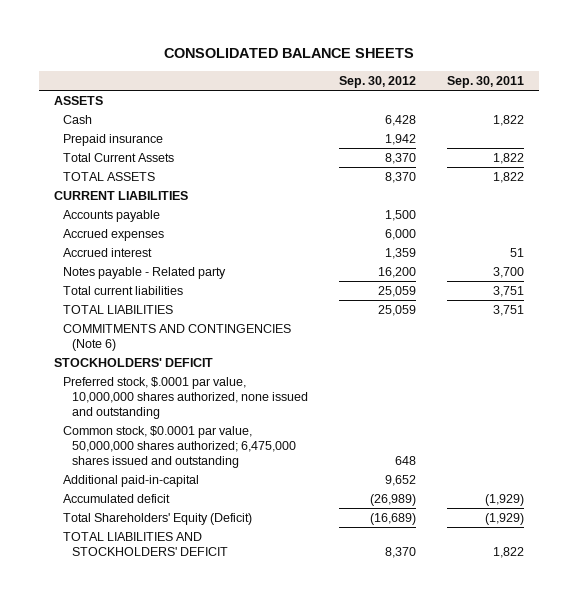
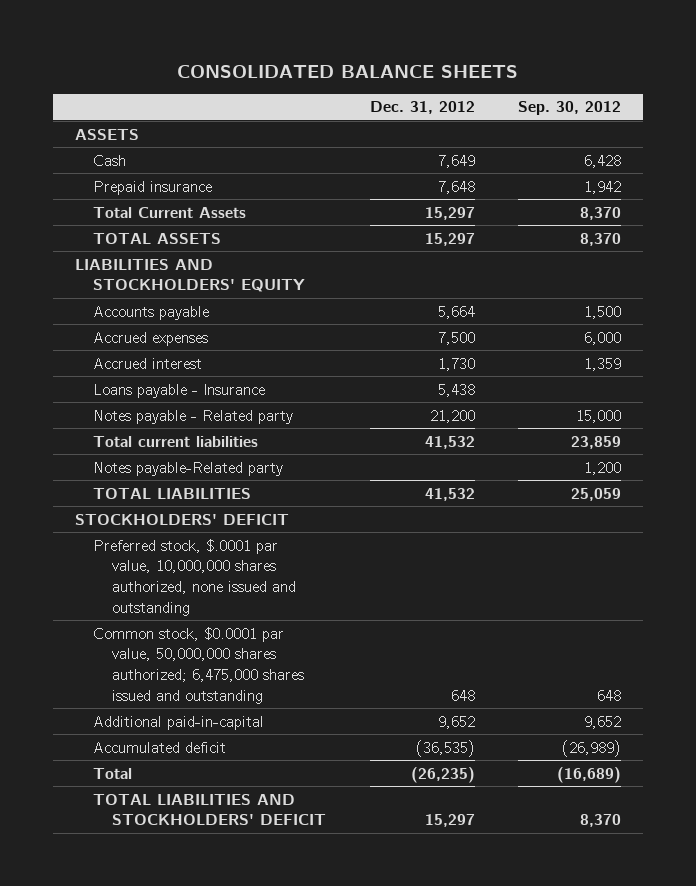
- | Sep. 30, 2012 | Sep. 30, 2011
+ | Dec. 31, 2012 | Sep. 30, 2012
- CURRENT LIABILITIES
+ LIABILITIES AND STOCKHOLDERS' EQUITY
- Notes payable - Related party | 16,200 | 3,700
- Total current liabilities | 25,059 | 3,751
+ Loans payable - Insurance | 5,438 |
+ Notes payable - Related party | 21,200 | 15,000
+ Total current liabilities | 41,532 | 23,859
+ Notes payable-Related party | | 1,200
- COMMITMENTS AND CONTINGENCIES (Note 6)
- Total Shareholders' Equity (Deficit) | (16,689) | (1,929)
+ Total | (26,235) | (16,689)

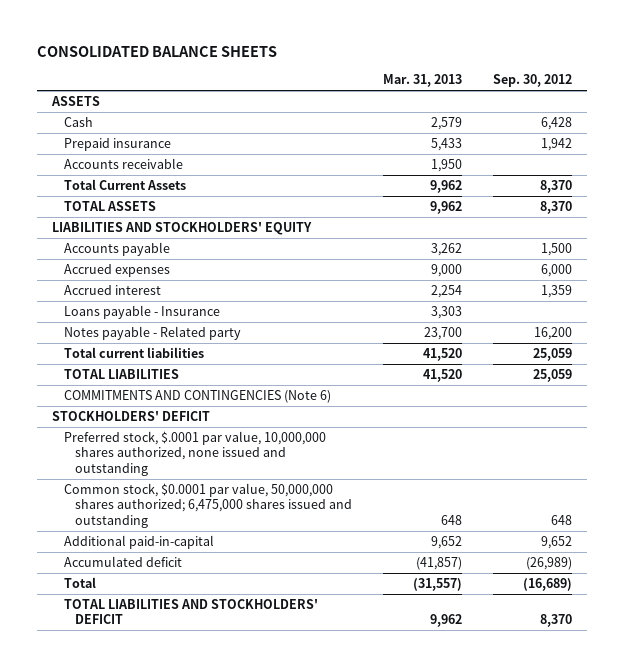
- | Dec. 31, 2012 | Sep. 30, 2012
+ | Mar. 31, 2013 | Sep. 30, 2012
+ Accounts receivable | 1,950 |
- Notes payable - Related party | 21,200 | 15,000
- Total current liabilities | 41,532 | 23,859
- Notes payable-Related party | | 1,200
+ Notes payable - Related party | 23,700 | 16,200
+ Total current liabilities | 41,520 | 25,059
+ COMMITMENTS AND CONTINGENCIES (Note 6)

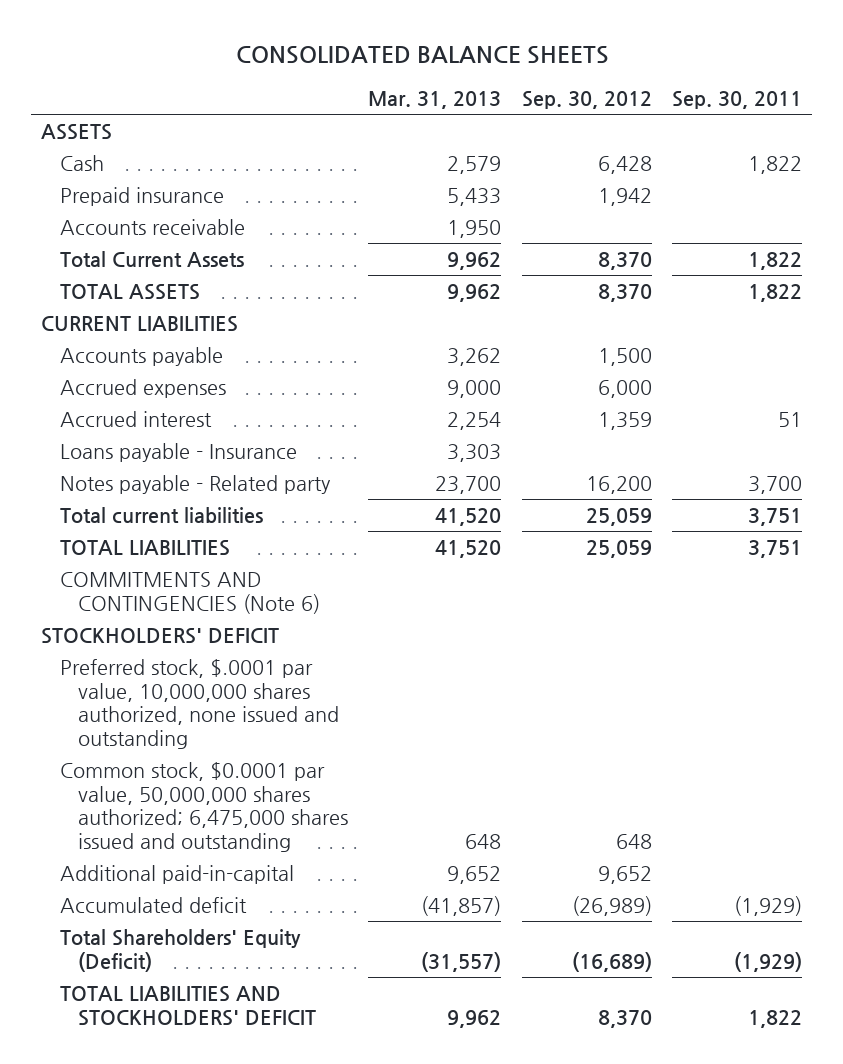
- | Mar. 31, 2013 | Sep. 30, 2012
+ | Mar. 31, 2013 | Sep. 30, 2012 | Sep. 30, 2011
- LIABILITIES AND STOCKHOLDERS' EQUITY
+ CURRENT LIABILITIES
- Total | (31,557) | (16,689)
+ Total Shareholders' Equity (Deficit) | (31,557) | (16,689) | (1,929)

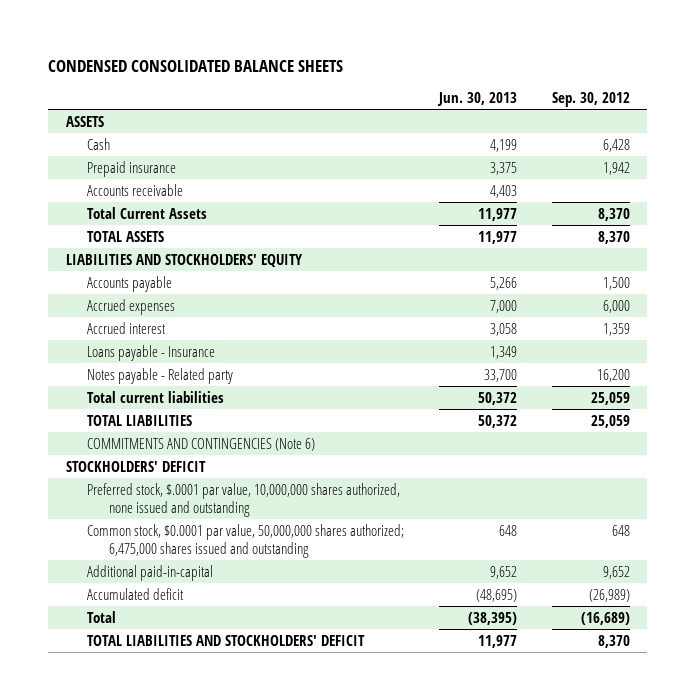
- CONSOLIDATED BALANCE SHEETS
+ CONDENSED CONSOLIDATED BALANCE SHEETS
- | Mar. 31, 2013 | Sep. 30, 2012 | Sep. 30, 2011
+ | Jun. 30, 2013 | Sep. 30, 2012
- CURRENT LIABILITIES
+ LIABILITIES AND STOCKHOLDERS' EQUITY
- Total Shareholders' Equity (Deficit) | (31,557) | (16,689) | (1,929)
+ Total | (38,395) | (16,689)

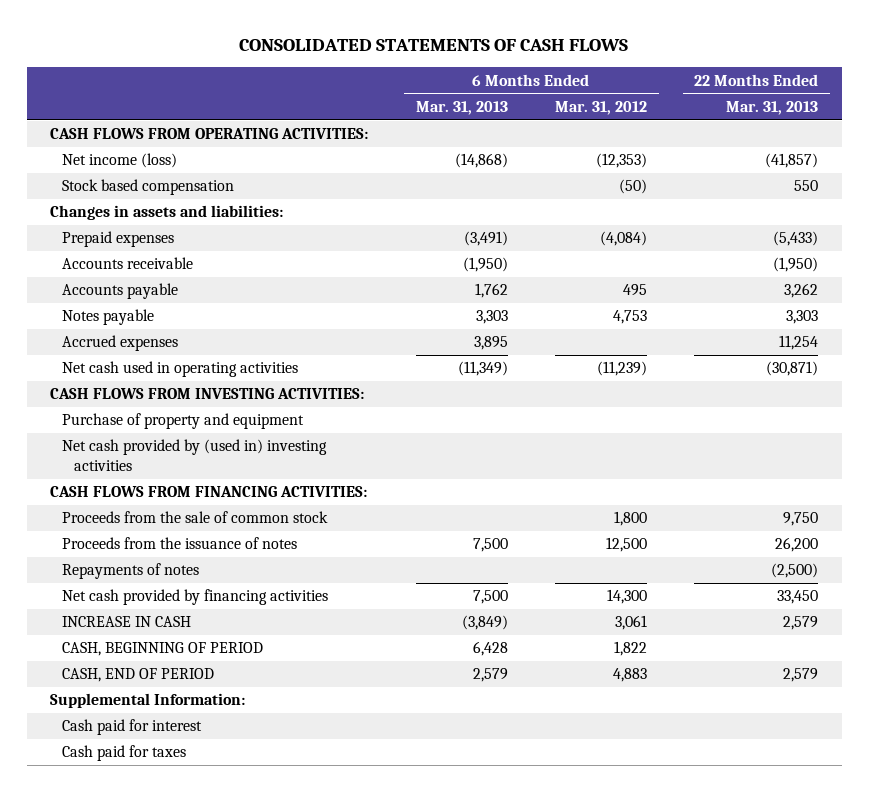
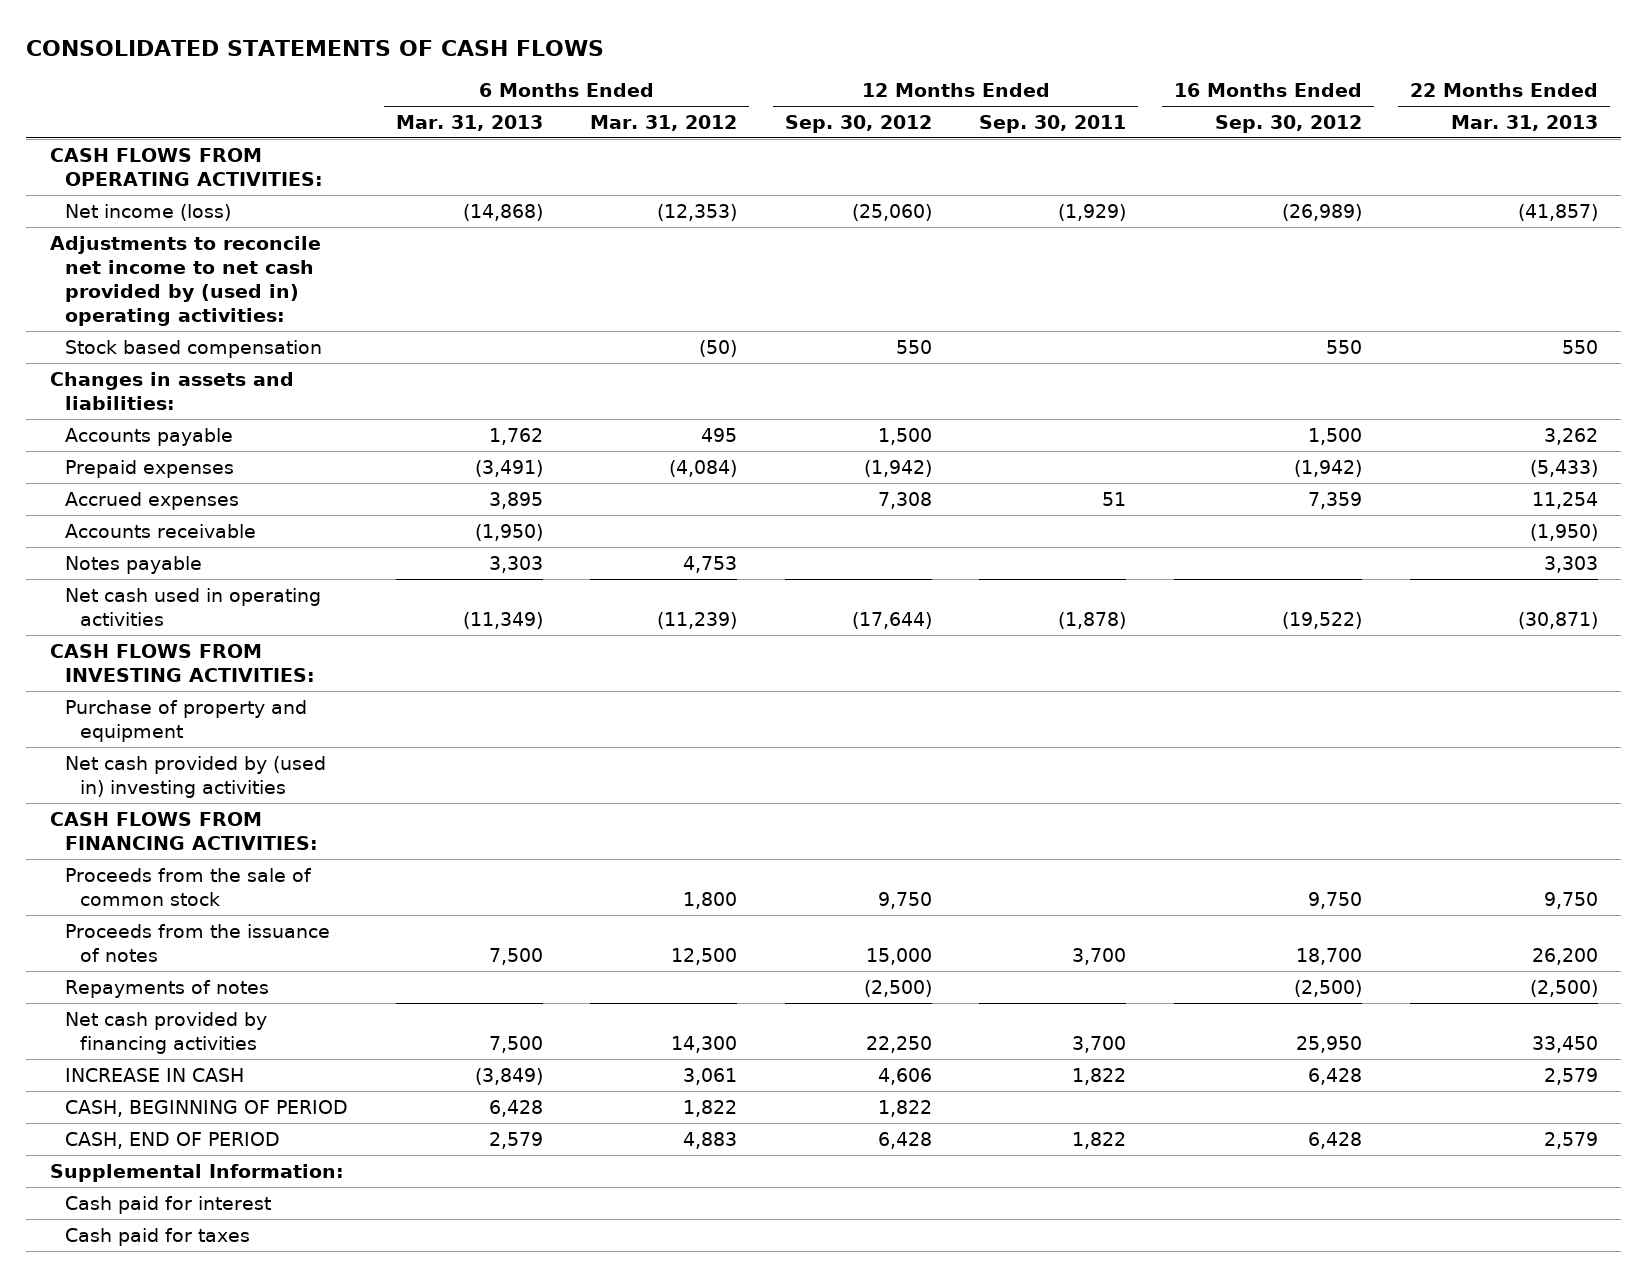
- | 6 Months Ended Mar. 31, 2013 | 6 Months Ended Mar. 31, 2012 | 22 Months Ended Mar. 31, 2013
+ | 6 Months Ended Mar. 31, 2013 | 6 Months Ended Mar. 31, 2012 | 12 Months Ended Sep. 30, 2012 | 12 Months Ended Sep. 30, 2011 | 16 Months Ended Sep. 30, 2012 | 22 Months Ended Mar. 31, 2013
+ Adjustments to reconcile net income to net cash provided by (used in) operating activities:
moved up: Accounts payable | 1,762 | 495 | 1,500 | | 1,500 | 3,262
moved up: Accrued expenses | 3,895 | | 7,308 | 51 | 7,359 | 11,254

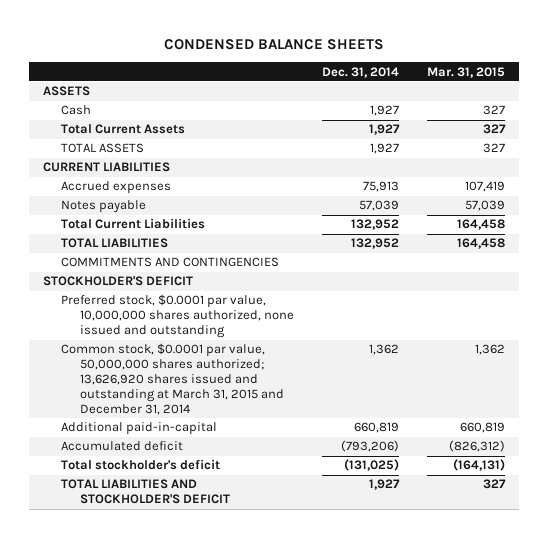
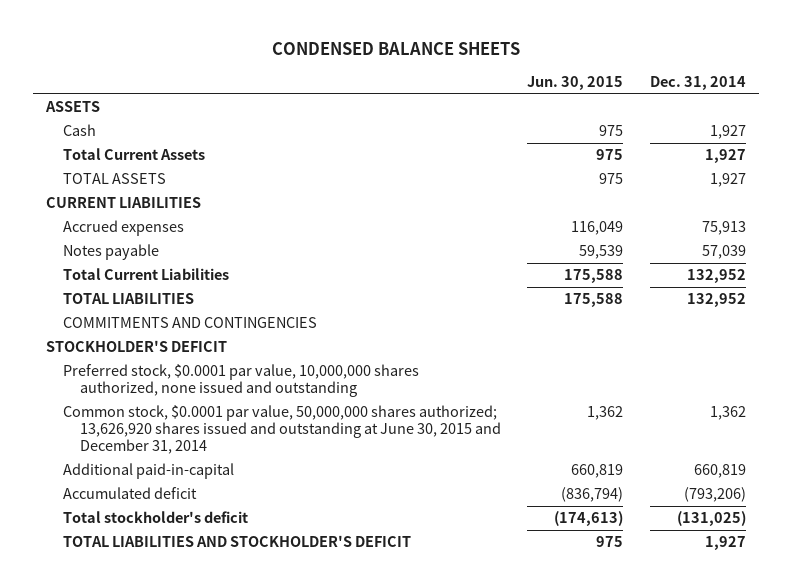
- | Dec. 31, 2014 | Mar. 31, 2015
+ | Jun. 30, 2015 | Dec. 31, 2014
- Common stock, $0.0001 par value, 50,000,000 shares authorized; 13,626,920 shares issued and outstanding at March 31, 2015 and December 31, 2014 | 1,362 | 1,362
+ Common stock, $0.0001 par value, 50,000,000 shares authorized; 13,626,920 shares issued and outstanding at June 30, 2015 and December 31, 2014 | 1,362 | 1,362

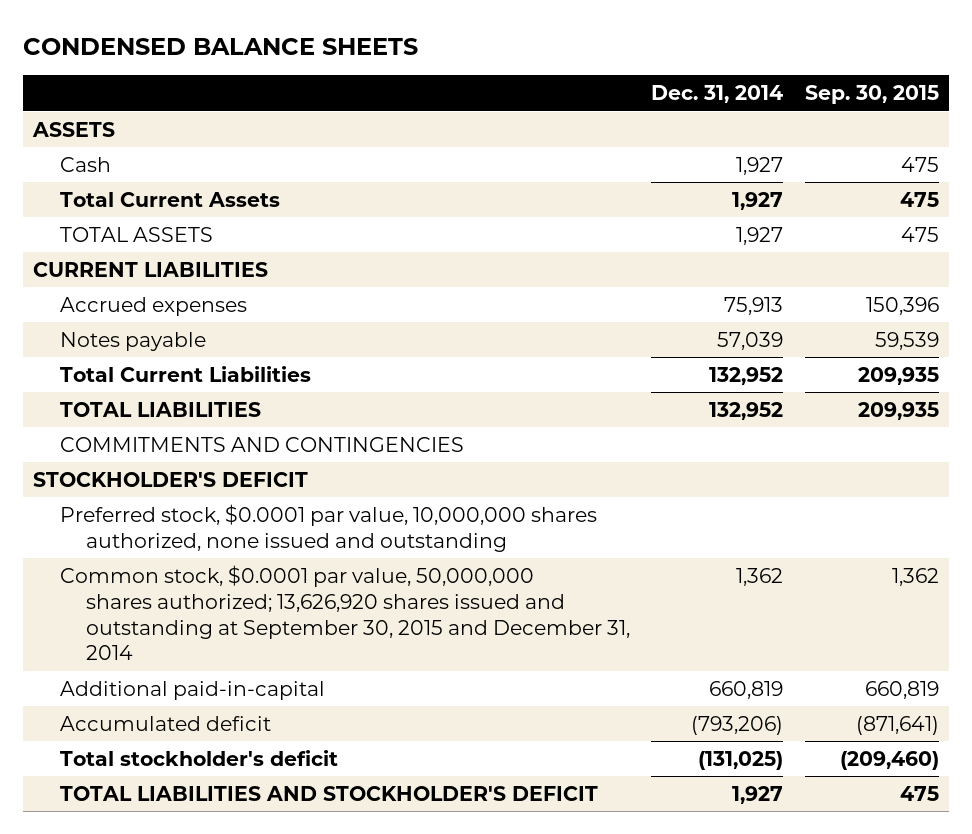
- | Jun. 30, 2015 | Dec. 31, 2014
+ | Dec. 31, 2014 | Sep. 30, 2015
- Common stock, $0.0001 par value, 50,000,000 shares authorized; 13,626,920 shares issued and outstanding at June 30, 2015 and December 31, 2014 | 1,362 | 1,362
+ Common stock, $0.0001 par value, 50,000,000 shares authorized; 13,626,920 shares issued and outstanding at September 30, 2015 and December 31, 2014 | 1,362 | 1,362

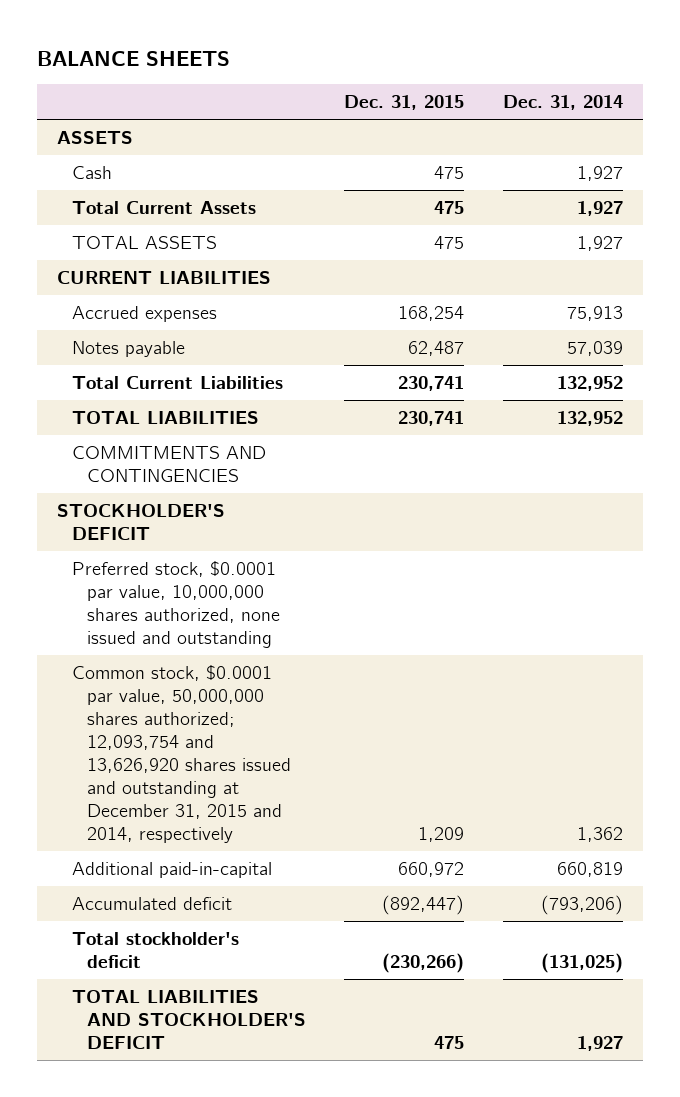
- CONDENSED BALANCE SHEETS
+ BALANCE SHEETS
- | Dec. 31, 2014 | Sep. 30, 2015
+ | Dec. 31, 2015 | Dec. 31, 2014
- Common stock, $0.0001 par value, 50,000,000 shares authorized; 13,626,920 shares issued and outstanding at September 30, 2015 and December 31, 2014 | 1,362 | 1,362
+ Common stock, $0.0001 par value, 50,000,000 shares authorized; 12,093,754 and 13,626,920 shares issued and outstanding at December 31, 2015 and 2014, respectively | 1,209 | 1,362

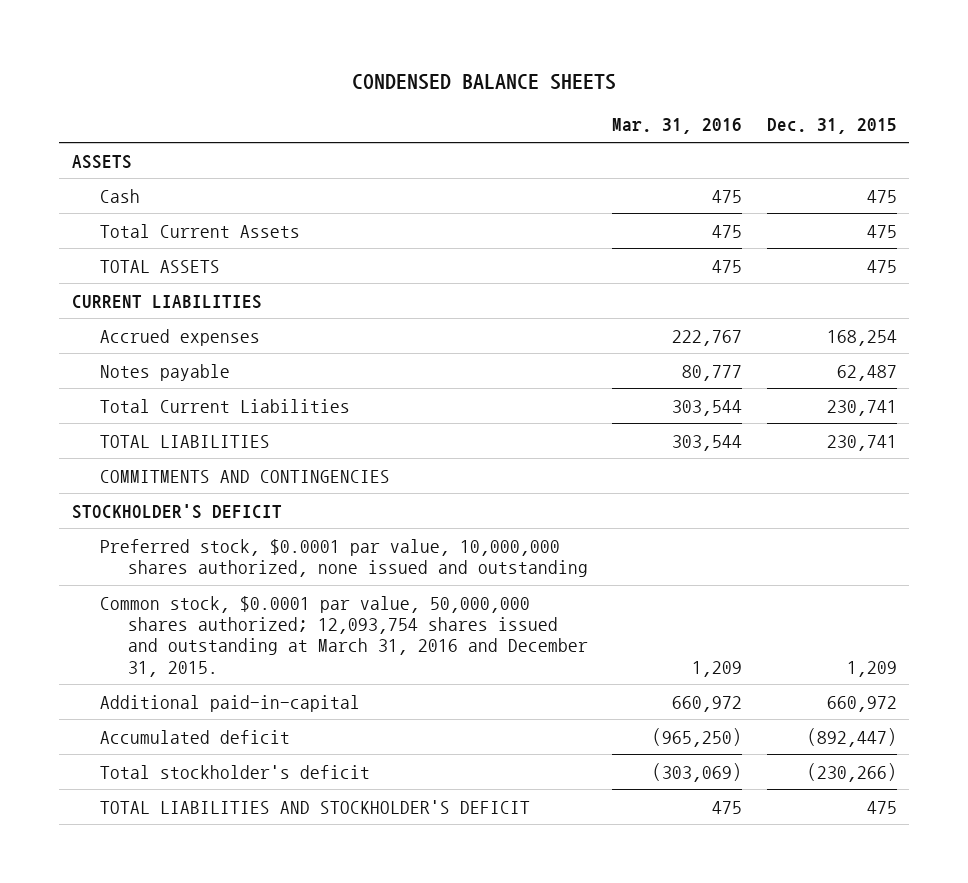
- BALANCE SHEETS
+ CONDENSED BALANCE SHEETS
- | Dec. 31, 2015 | Dec. 31, 2014
+ | Mar. 31, 2016 | Dec. 31, 2015
- Common stock, $0.0001 par value, 50,000,000 shares authorized; 12,093,754 and 13,626,920 shares issued and outstanding at December 31, 2015 and 2014, respectively | 1,209 | 1,362
+ Common stock, $0.0001 par value, 50,000,000 shares authorized; 12,093,754 shares issued and outstanding at March 31, 2016 and December 31, 2015. | 1,209 | 1,209

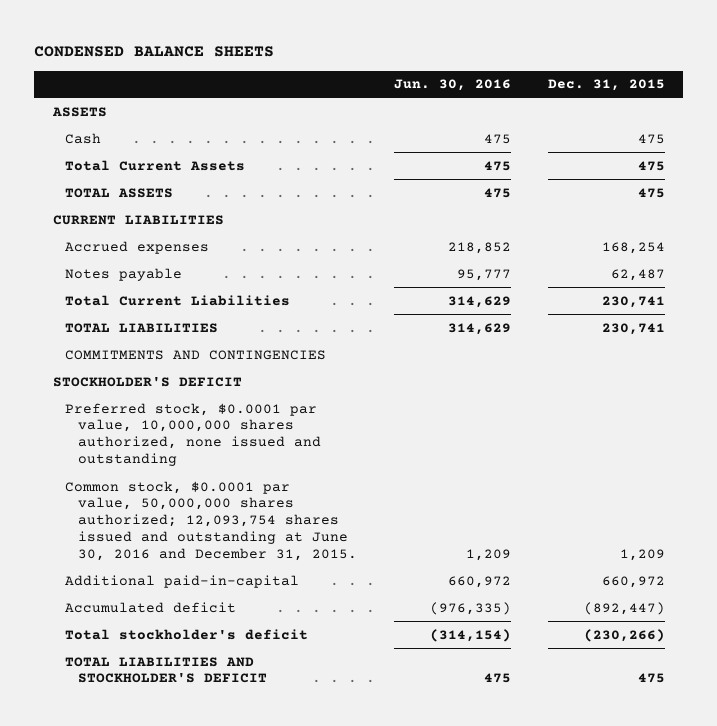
- | Mar. 31, 2016 | Dec. 31, 2015
+ | Jun. 30, 2016 | Dec. 31, 2015
- Common stock, $0.0001 par value, 50,000,000 shares authorized; 12,093,754 shares issued and outstanding at March 31, 2016 and December 31, 2015. | 1,209 | 1,209
+ Common stock, $0.0001 par value, 50,000,000 shares authorized; 12,093,754 shares issued and outstanding at June 30, 2016 and December 31, 2015. | 1,209 | 1,209

